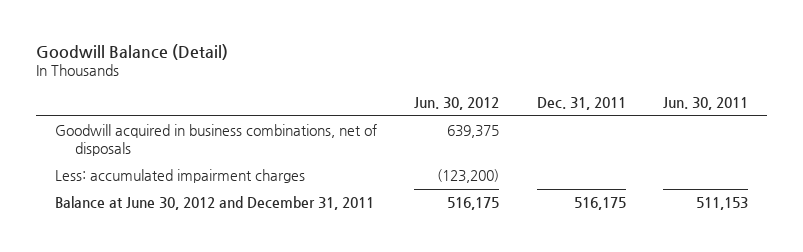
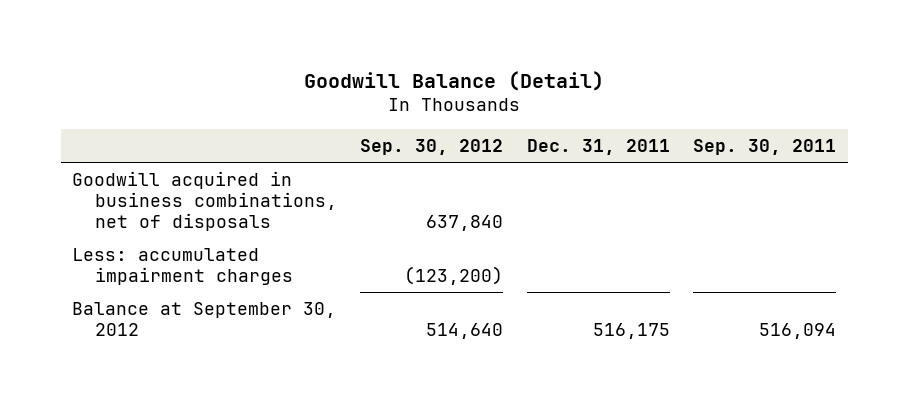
- | Jun. 30, 2012 | Dec. 31, 2011 | Jun. 30, 2011
+ | Sep. 30, 2012 | Dec. 31, 2011 | Sep. 30, 2011
- Balance at June 30, 2012 and December 31, 2011 | 516,175 | 516,175 | 511,153
+ Balance at September 30, 2012 | 514,640 | 516,175 | 516,094

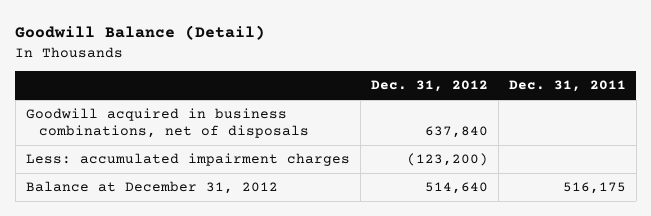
- | Sep. 30, 2012 | Dec. 31, 2011 | Sep. 30, 2011
+ | Dec. 31, 2012 | Dec. 31, 2011
- Balance at September 30, 2012 | 514,640 | 516,175 | 516,094
+ Balance at December 31, 2012 | 514,640 | 516,175

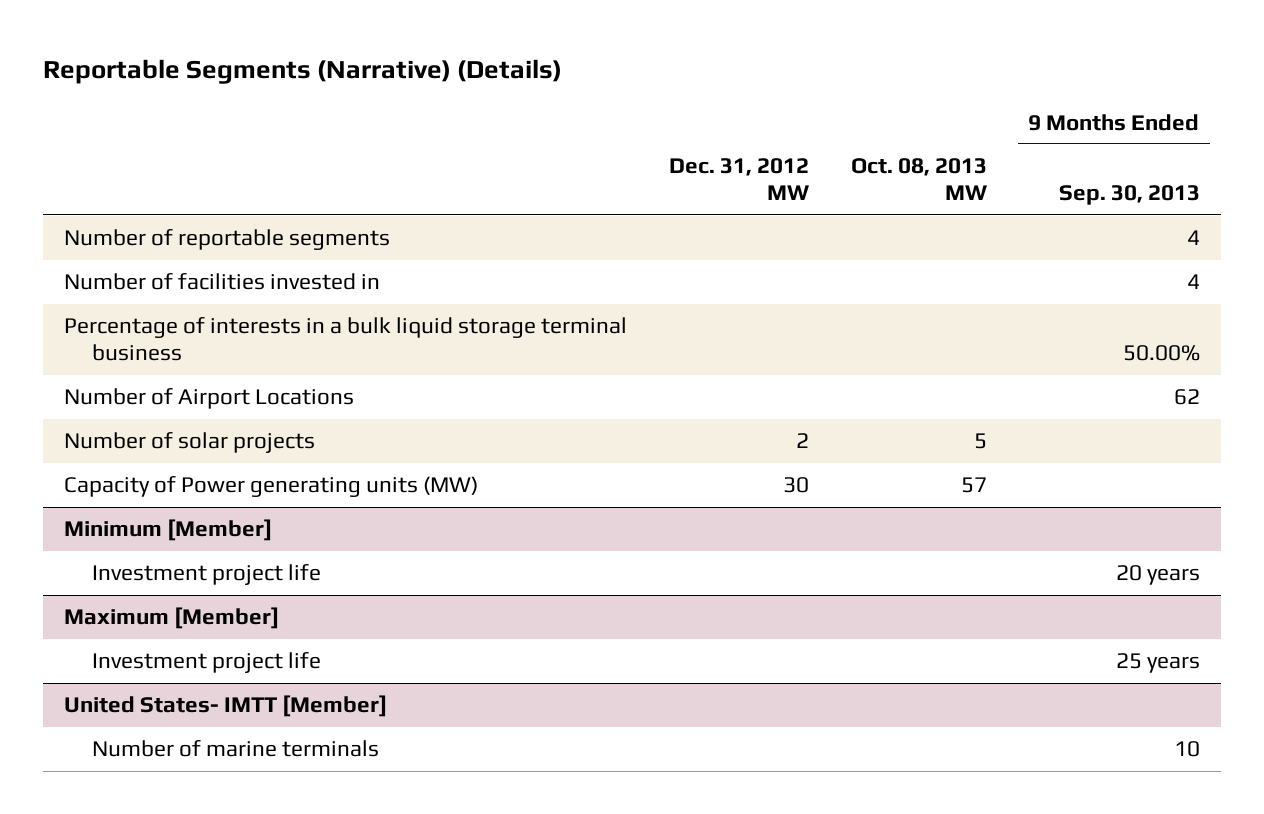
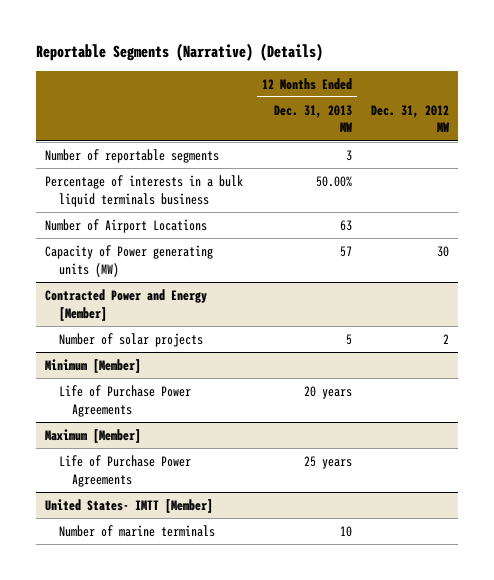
- | Dec. 31, 2012 MW | Oct. 08, 2013 MW | 9 Months Ended Sep. 30, 2013
+ | 12 Months Ended Dec. 31, 2013 MW | Dec. 31, 2012 MW
- Number of facilities invested in | | | 4
- Percentage of interests in a bulk liquid storage terminal business | | | 50.00%
+ Percentage of interests in a bulk liquid terminals business | 50.00% |
- Number of solar projects | 2 | 5 |
+ Contracted Power and Energy [Member]
+ Number of solar projects | 5 | 2
@ Minimum [Member]
- Investment project life | | | 20 years
+ Life of Purchase Power Agreements | 20 years |
@ Maximum [Member]
- Investment project life | | | 25 years
+ Life of Purchase Power Agreements | 25 years |

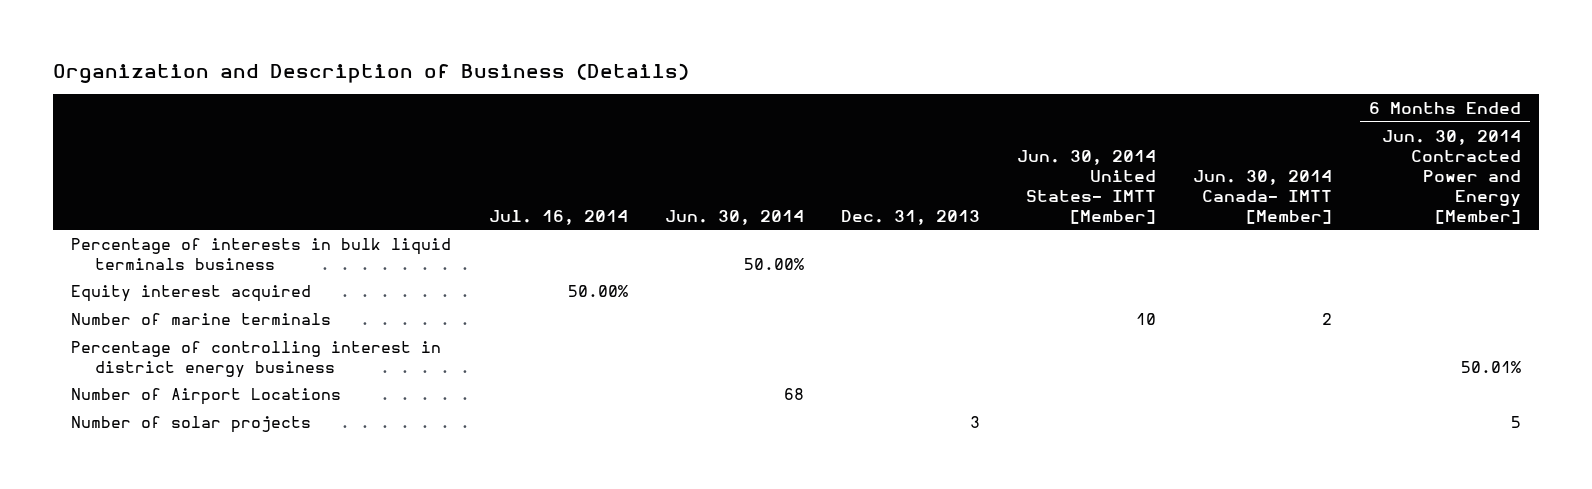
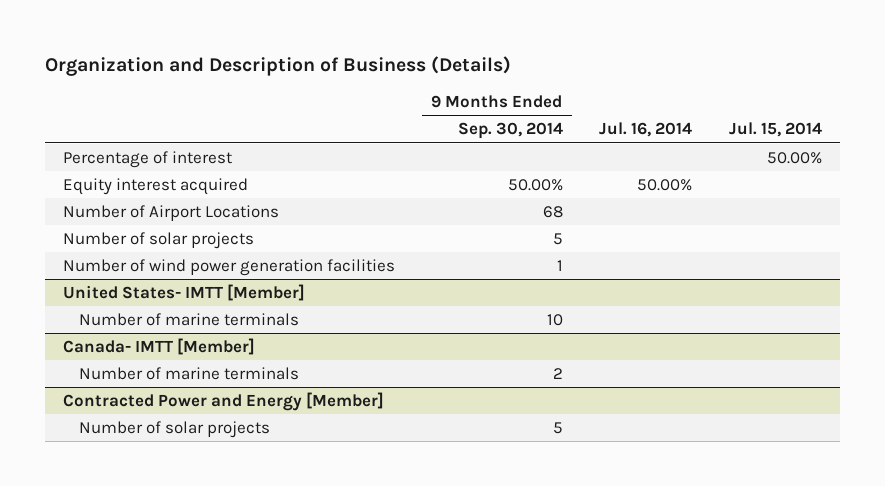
- | Jul. 16, 2014 | Jun. 30, 2014 | Dec. 31, 2013 | Jun. 30, 2014 United States- IMTT [Member] | Jun. 30, 2014 Canada- IMTT [Member] | 6 Months Ended Jun. 30, 2014 Contracted Power and Energy [Member]
+ | 9 Months Ended Sep. 30, 2014 | Jul. 16, 2014 | Jul. 15, 2014
- Percentage of interests in bulk liquid terminals business | | 50.00% | | | |
+ Percentage of interest | | | 50.00%
- Number of marine terminals | | | | 10 | 2 |
- Percentage of controlling interest in district energy business | | | | | | 50.01%
+ Number of wind power generation facilities | 1 | |
+ United States- IMTT [Member]
+ Number of marine terminals | 10 | |
+ Canada- IMTT [Member]
+ Number of marine terminals | 2 | |
+ Contracted Power and Energy [Member]
+ Number of solar projects | 5 | |

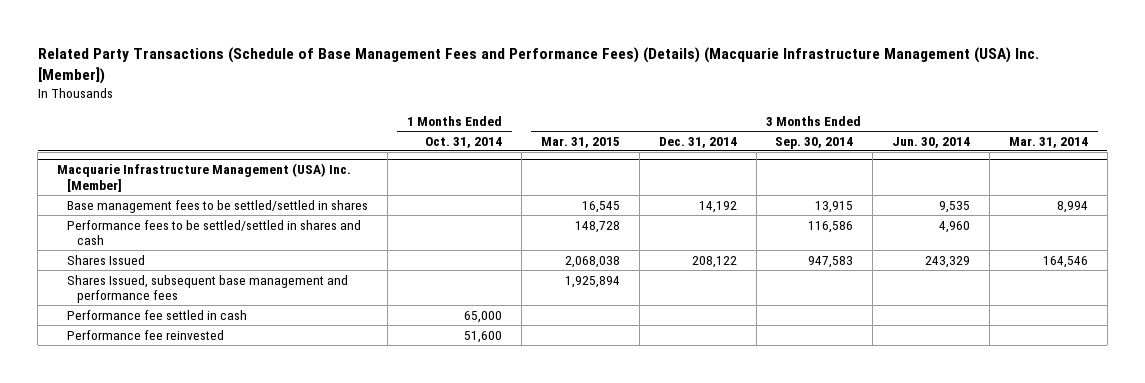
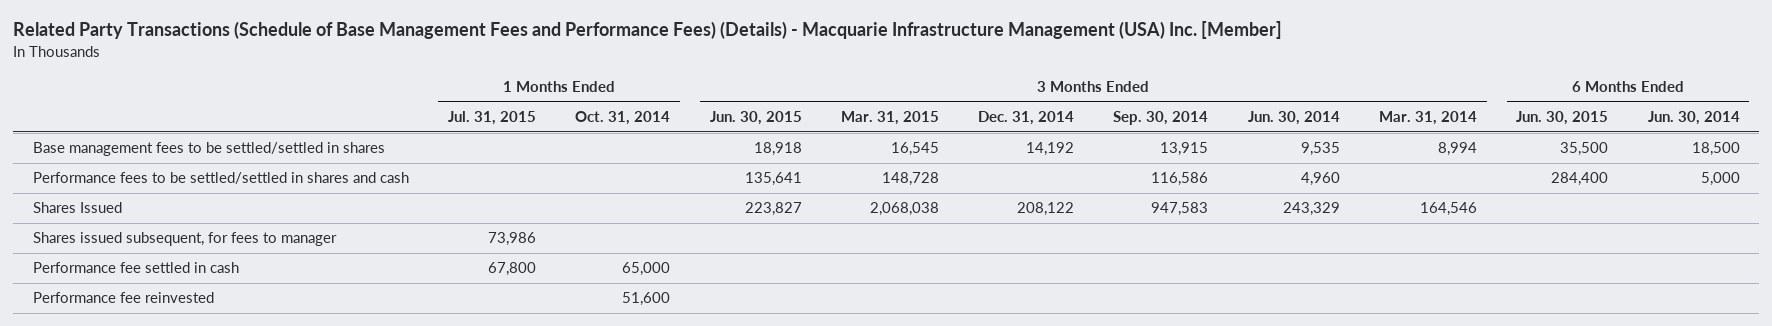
- Related Party Transactions (Schedule of Base Management Fees and Performance Fees) (Details) (Macquarie Infrastructure Management (USA) Inc. [Member])
+ Related Party Transactions (Schedule of Base Management Fees and Performance Fees) (Details) - Macquarie Infrastructure Management (USA) Inc. [Member]
- | 1 Months Ended Oct. 31, 2014 | 3 Months Ended Mar. 31, 2015 | 3 Months Ended Dec. 31, 2014 | 3 Months Ended Sep. 30, 2014 | 3 Months Ended Jun. 30, 2014 | 3 Months Ended Mar. 31, 2014
+ | 1 Months Ended Jul. 31, 2015 | 1 Months Ended Oct. 31, 2014 | 3 Months Ended Jun. 30, 2015 | 3 Months Ended Mar. 31, 2015 | 3 Months Ended Dec. 31, 2014 | 3 Months Ended Sep. 30, 2014 | 3 Months Ended Jun. 30, 2014 | 3 Months Ended Mar. 31, 2014 | 6 Months Ended Jun. 30, 2015 | 6 Months Ended Jun. 30, 2014
- Macquarie Infrastructure Management (USA) Inc. [Member]
- Shares Issued, subsequent base management and performance fees | | 1,925,894 | | | |
+ Shares issued subsequent, for fees to manager | 73,986 | | | | | | | | |

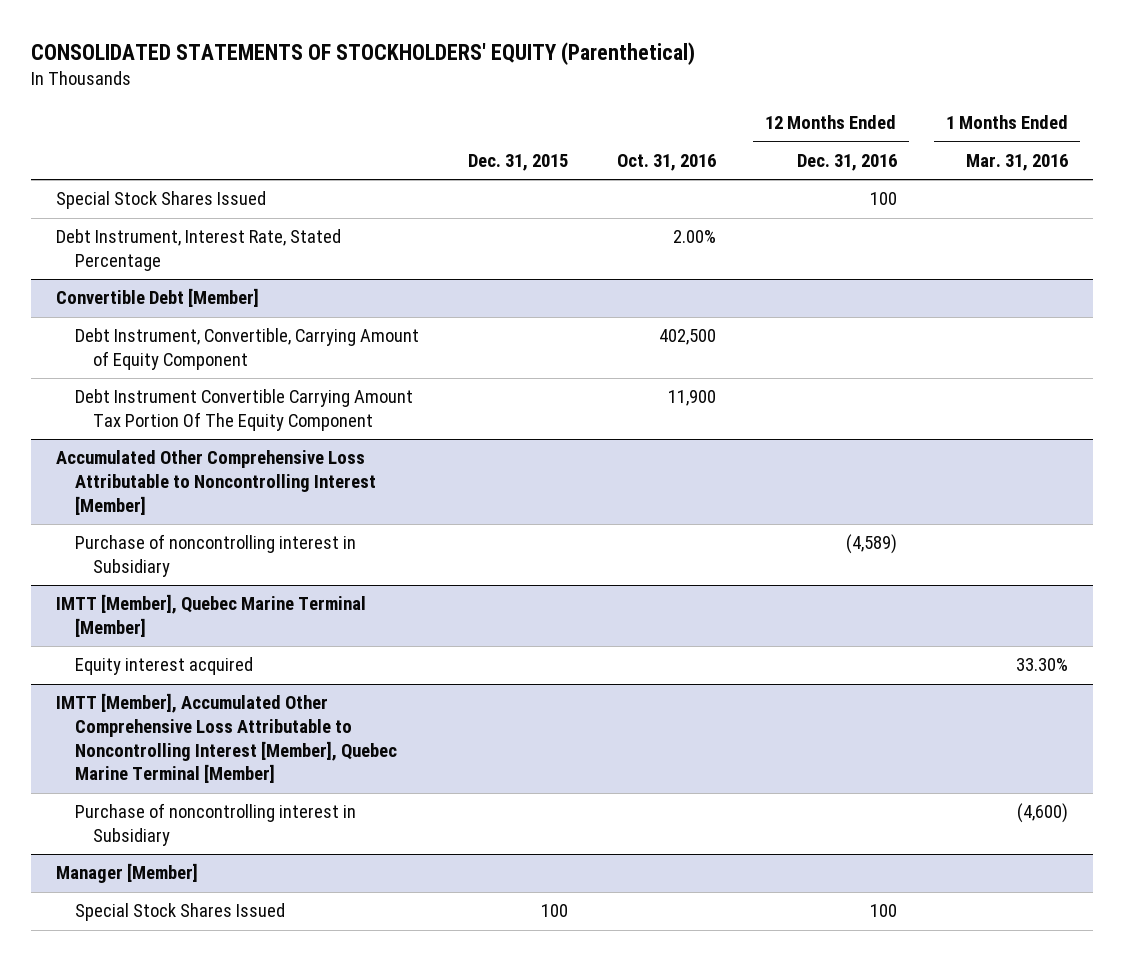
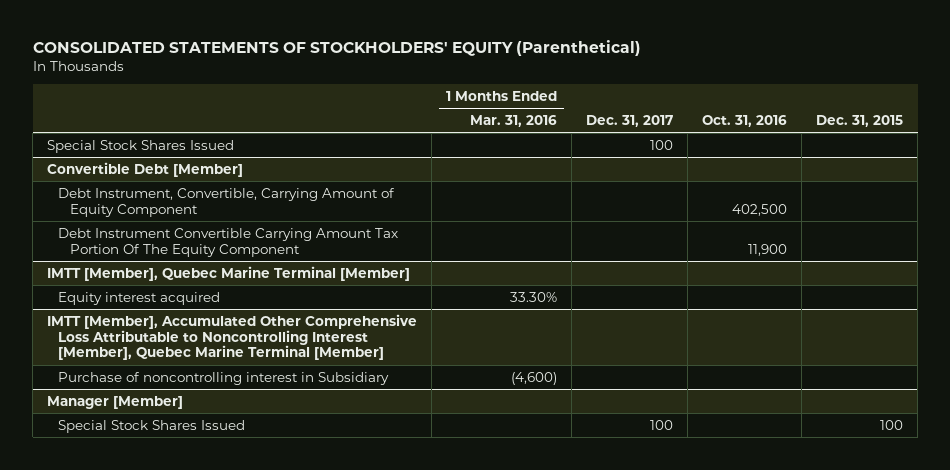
- | Dec. 31, 2015 | Oct. 31, 2016 | 12 Months Ended Dec. 31, 2016 | 1 Months Ended Mar. 31, 2016
+ | 1 Months Ended Mar. 31, 2016 | Dec. 31, 2017 | Oct. 31, 2016 | Dec. 31, 2015
- Debt Instrument, Interest Rate, Stated Percentage | | 2.00% | |
- Accumulated Other Comprehensive Loss Attributable to Noncontrolling Interest [Member]
- Purchase of noncontrolling interest in Subsidiary | | | (4,589) |

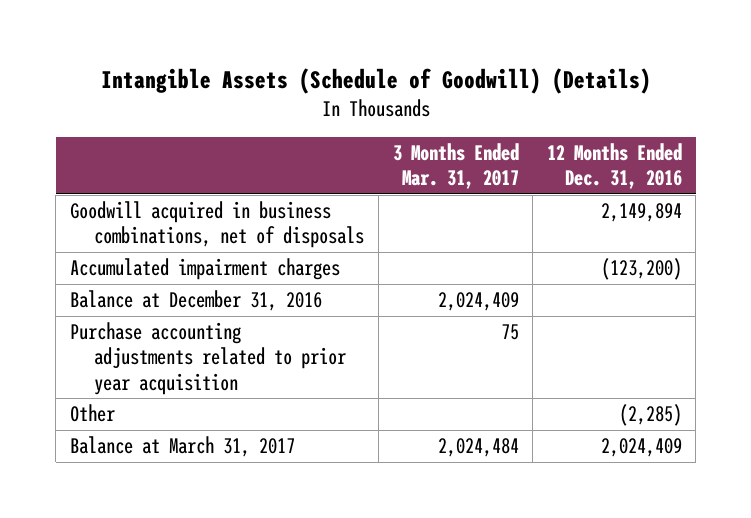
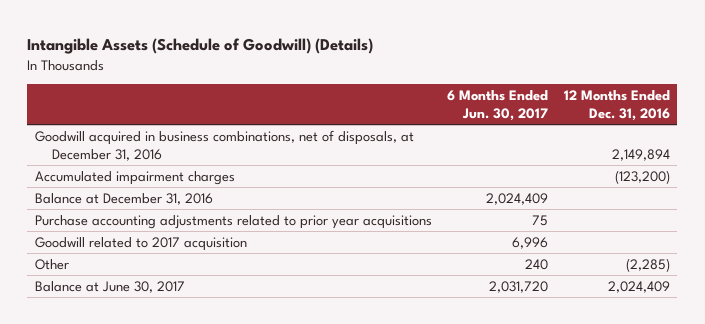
- | 3 Months Ended Mar. 31, 2017 | 12 Months Ended Dec. 31, 2016
+ | 6 Months Ended Jun. 30, 2017 | 12 Months Ended Dec. 31, 2016
- Goodwill acquired in business combinations, net of disposals | | 2,149,894
+ Goodwill acquired in business combinations, net of disposals, at December 31, 2016 | | 2,149,894
- Purchase accounting adjustments related to prior year acquisition | 75 |
+ Purchase accounting adjustments related to prior year acquisitions | 75 |
+ Goodwill related to 2017 acquisition | 6,996 |
- Balance at March 31, 2017 | 2,024,484 | 2,024,409
+ Balance at June 30, 2017 | 2,031,720 | 2,024,409

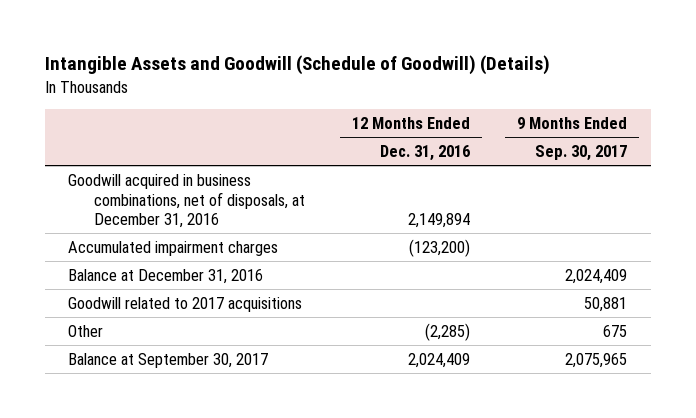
- Intangible Assets (Schedule of Goodwill) (Details)
+ Intangible Assets and Goodwill (Schedule of Goodwill) (Details)
- | 6 Months Ended Jun. 30, 2017 | 12 Months Ended Dec. 31, 2016
+ | 12 Months Ended Dec. 31, 2016 | 9 Months Ended Sep. 30, 2017
- Purchase accounting adjustments related to prior year acquisitions | 75 |
- Goodwill related to 2017 acquisition | 6,996 |
+ Goodwill related to 2017 acquisitions | | 50,881
- Balance at June 30, 2017 | 2,031,720 | 2,024,409
+ Balance at September 30, 2017 | 2,024,409 | 2,075,965

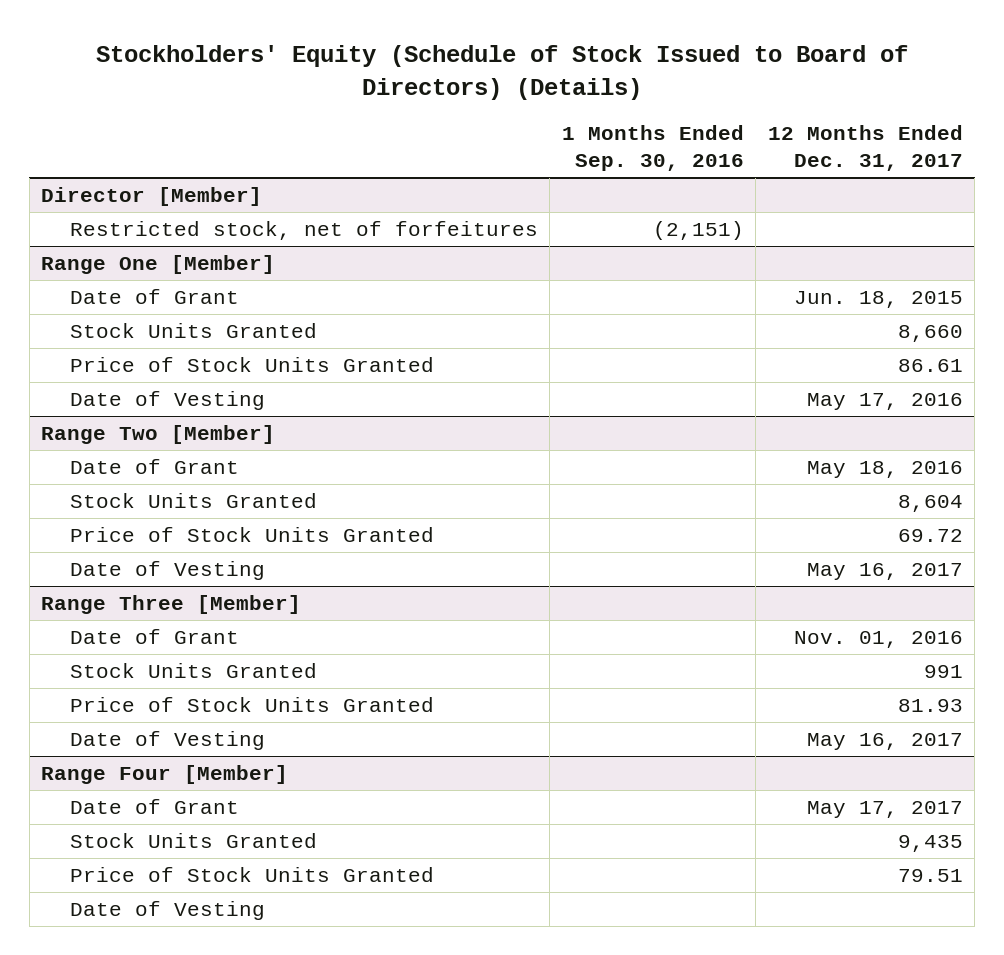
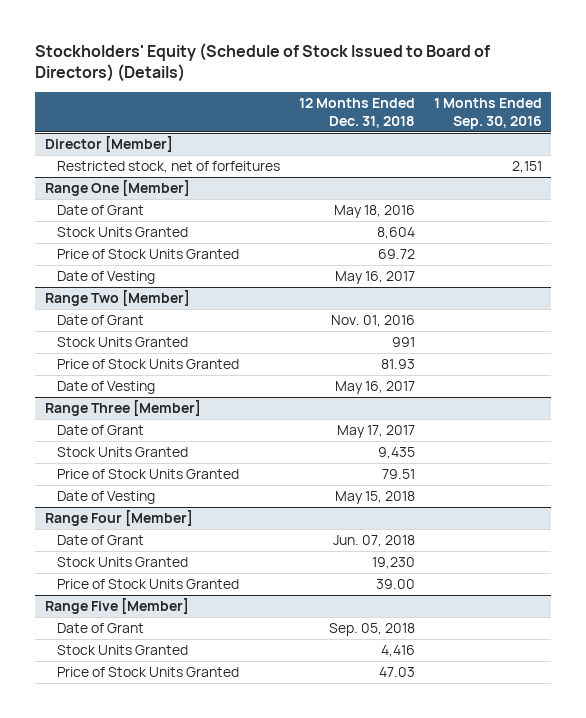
- | 1 Months Ended Sep. 30, 2016 | 12 Months Ended Dec. 31, 2017
+ | 12 Months Ended Dec. 31, 2018 | 1 Months Ended Sep. 30, 2016
@ Director [Member]
- Restricted stock, net of forfeitures | (2,151) |
+ Restricted stock, net of forfeitures | | 2,151
@ Range Four [Member]
- Date of Vesting
+ Range Five [Member]
+ Date of Grant | Sep. 05, 2018 |
+ Stock Units Granted | 4,416 |
+ Price of Stock Units Granted | 47.03 |

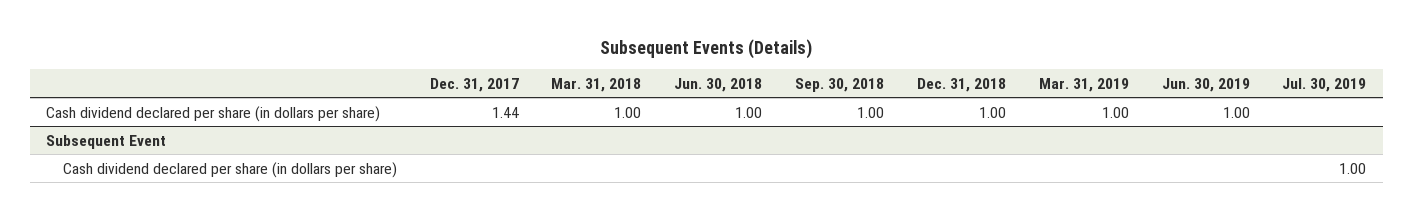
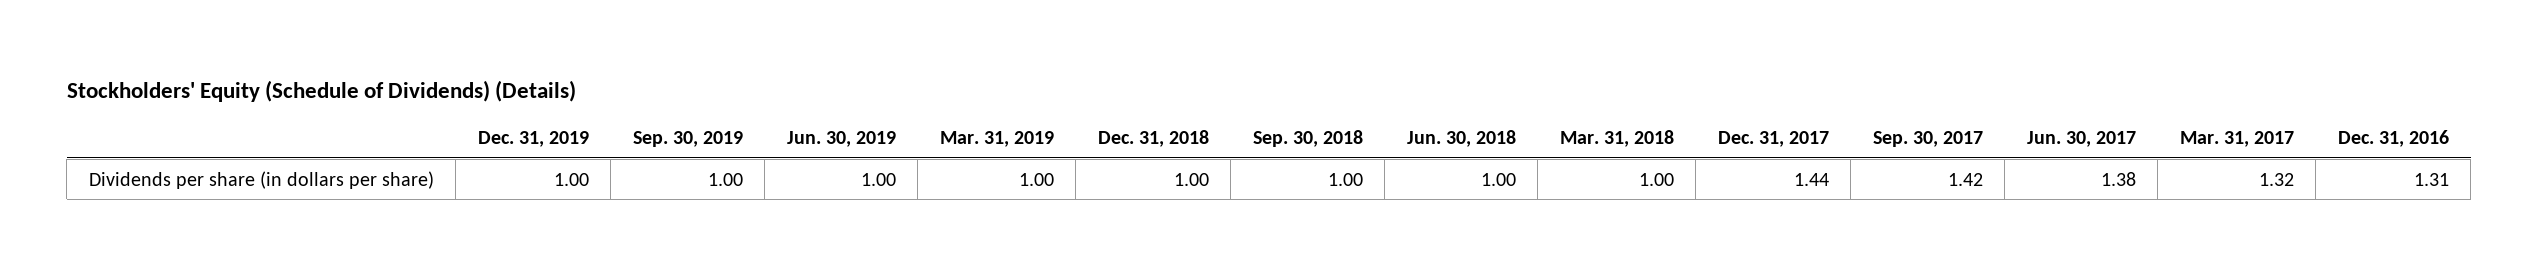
- Subsequent Events (Details)
+ Stockholders' Equity (Schedule of Dividends) (Details)
- | Dec. 31, 2017 | Mar. 31, 2018 | Jun. 30, 2018 | Sep. 30, 2018 | Dec. 31, 2018 | Mar. 31, 2019 | Jun. 30, 2019 | Jul. 30, 2019
+ | Dec. 31, 2019 | Sep. 30, 2019 | Jun. 30, 2019 | Mar. 31, 2019 | Dec. 31, 2018 | Sep. 30, 2018 | Jun. 30, 2018 | Mar. 31, 2018 | Dec. 31, 2017 | Sep. 30, 2017 | Jun. 30, 2017 | Mar. 31, 2017 | Dec. 31, 2016
- Cash dividend declared per share (in dollars per share) | 1.44 | 1.00 | 1.00 | 1.00 | 1.00 | 1.00 | 1.00 |
- Subsequent Event
- Cash dividend declared per share (in dollars per share) | | | | | | | | 1.00
+ Dividends per share (in dollars per share) | 1.00 | 1.00 | 1.00 | 1.00 | 1.00 | 1.00 | 1.00 | 1.00 | 1.44 | 1.42 | 1.38 | 1.32 | 1.31

